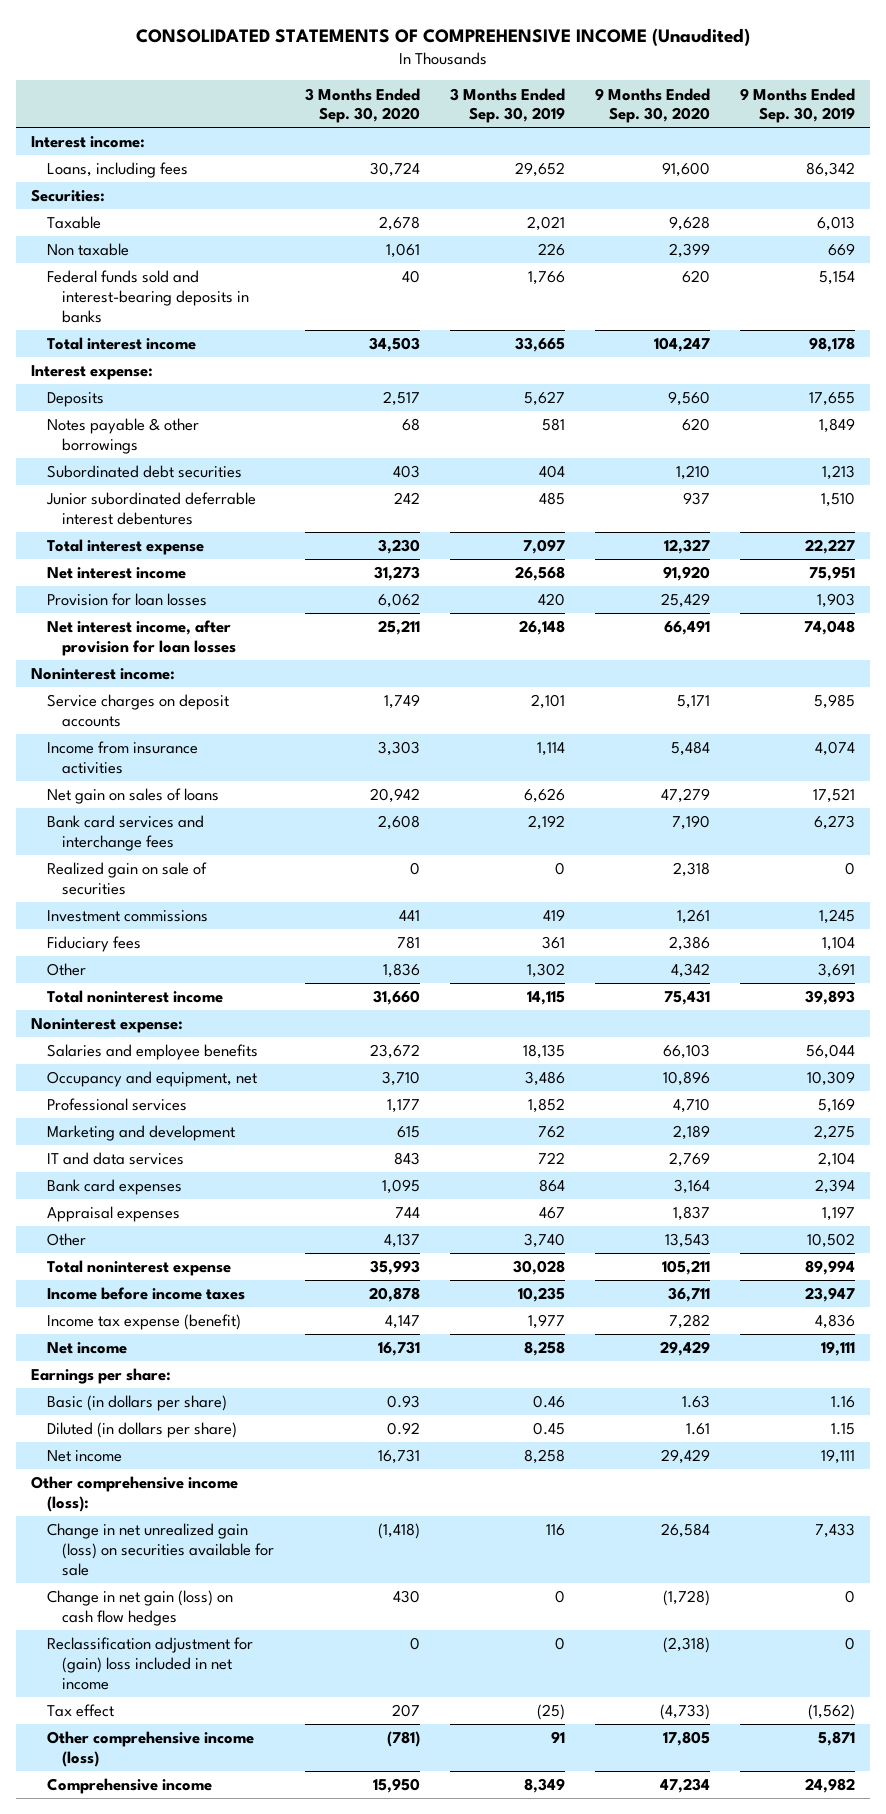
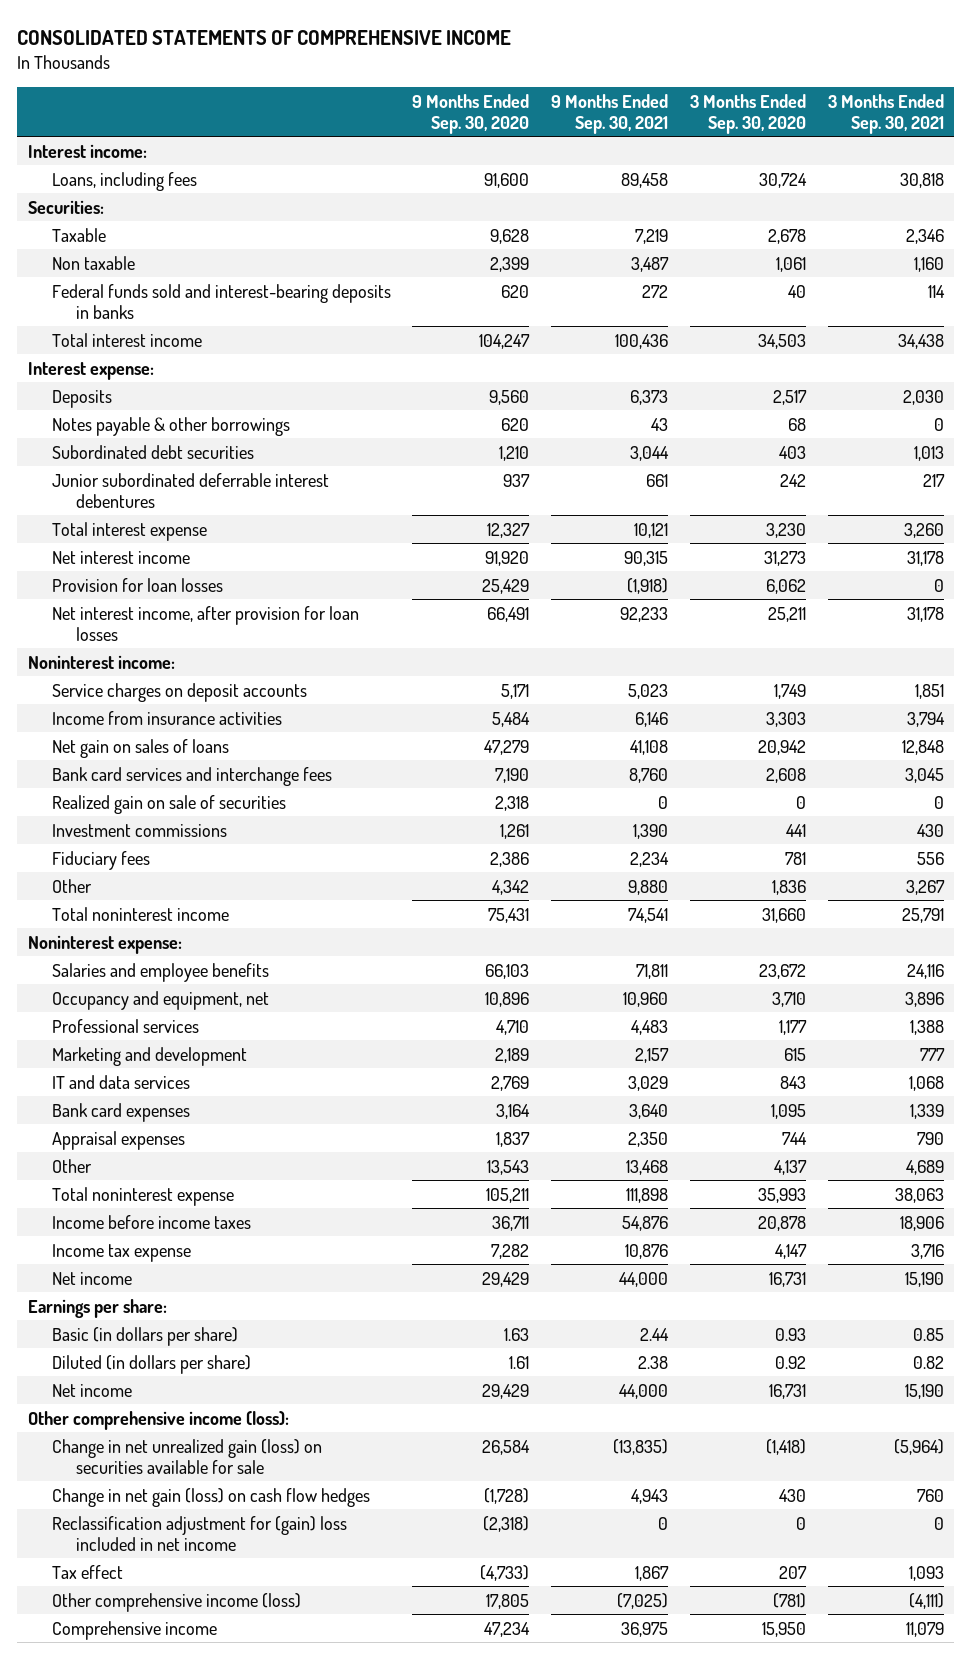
- CONSOLIDATED STATEMENTS OF COMPREHENSIVE INCOME (Unaudited)
+ CONSOLIDATED STATEMENTS OF COMPREHENSIVE INCOME
- | 3 Months Ended Sep. 30, 2020 | 3 Months Ended Sep. 30, 2019 | 9 Months Ended Sep. 30, 2020 | 9 Months Ended Sep. 30, 2019
+ | 9 Months Ended Sep. 30, 2020 | 9 Months Ended Sep. 30, 2021 | 3 Months Ended Sep. 30, 2020 | 3 Months Ended Sep. 30, 2021
- Income tax expense (benefit) | 4,147 | 1,977 | 7,282 | 4,836
+ Income tax expense | 7,282 | 10,876 | 4,147 | 3,716

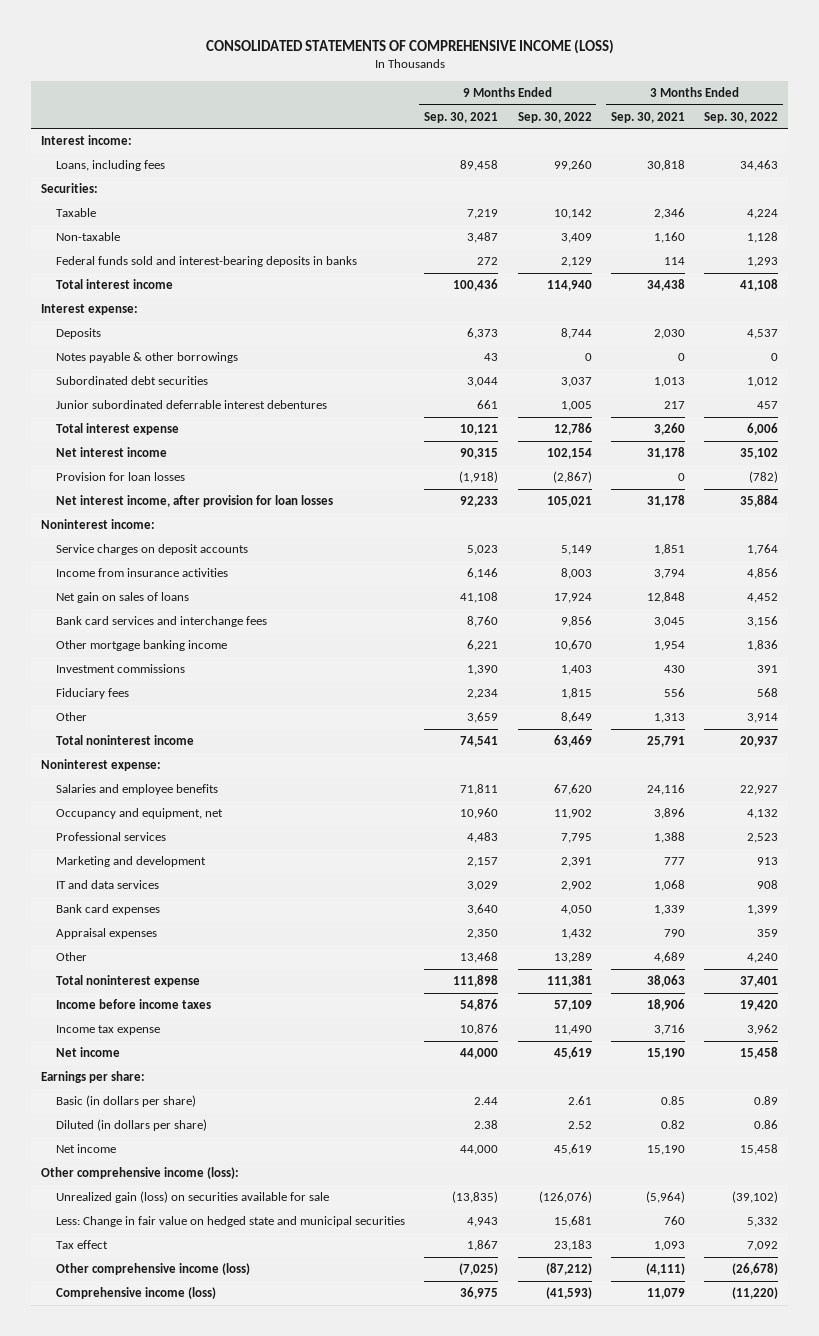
- CONSOLIDATED STATEMENTS OF COMPREHENSIVE INCOME
+ CONSOLIDATED STATEMENTS OF COMPREHENSIVE INCOME (LOSS)
- | 9 Months Ended Sep. 30, 2020 | 9 Months Ended Sep. 30, 2021 | 3 Months Ended Sep. 30, 2020 | 3 Months Ended Sep. 30, 2021
+ | 9 Months Ended Sep. 30, 2021 | 9 Months Ended Sep. 30, 2022 | 3 Months Ended Sep. 30, 2021 | 3 Months Ended Sep. 30, 2022
- Non taxable | 2,399 | 3,487 | 1,061 | 1,160
+ Non-taxable | 3,487 | 3,409 | 1,160 | 1,128
- Realized gain on sale of securities | 2,318 | 0 | 0 | 0
+ Other mortgage banking income | 6,221 | 10,670 | 1,954 | 1,836
- Other | 4,342 | 9,880 | 1,836 | 3,267
+ Other | 3,659 | 8,649 | 1,313 | 3,914
- Change in net unrealized gain (loss) on securities available for sale | 26,584 | (13,835) | (1,418) | (5,964)
- Change in net gain (loss) on cash flow hedges | (1,728) | 4,943 | 430 | 760
- Reclassification adjustment for (gain) loss included in net income | (2,318) | 0 | 0 | 0
+ Unrealized gain (loss) on securities available for sale | (13,835) | (126,076) | (5,964) | (39,102)
+ Less: Change in fair value on hedged state and municipal securities | 4,943 | 15,681 | 760 | 5,332
- Comprehensive income | 47,234 | 36,975 | 15,950 | 11,079
+ Comprehensive income (loss) | 36,975 | (41,593) | 11,079 | (11,220)

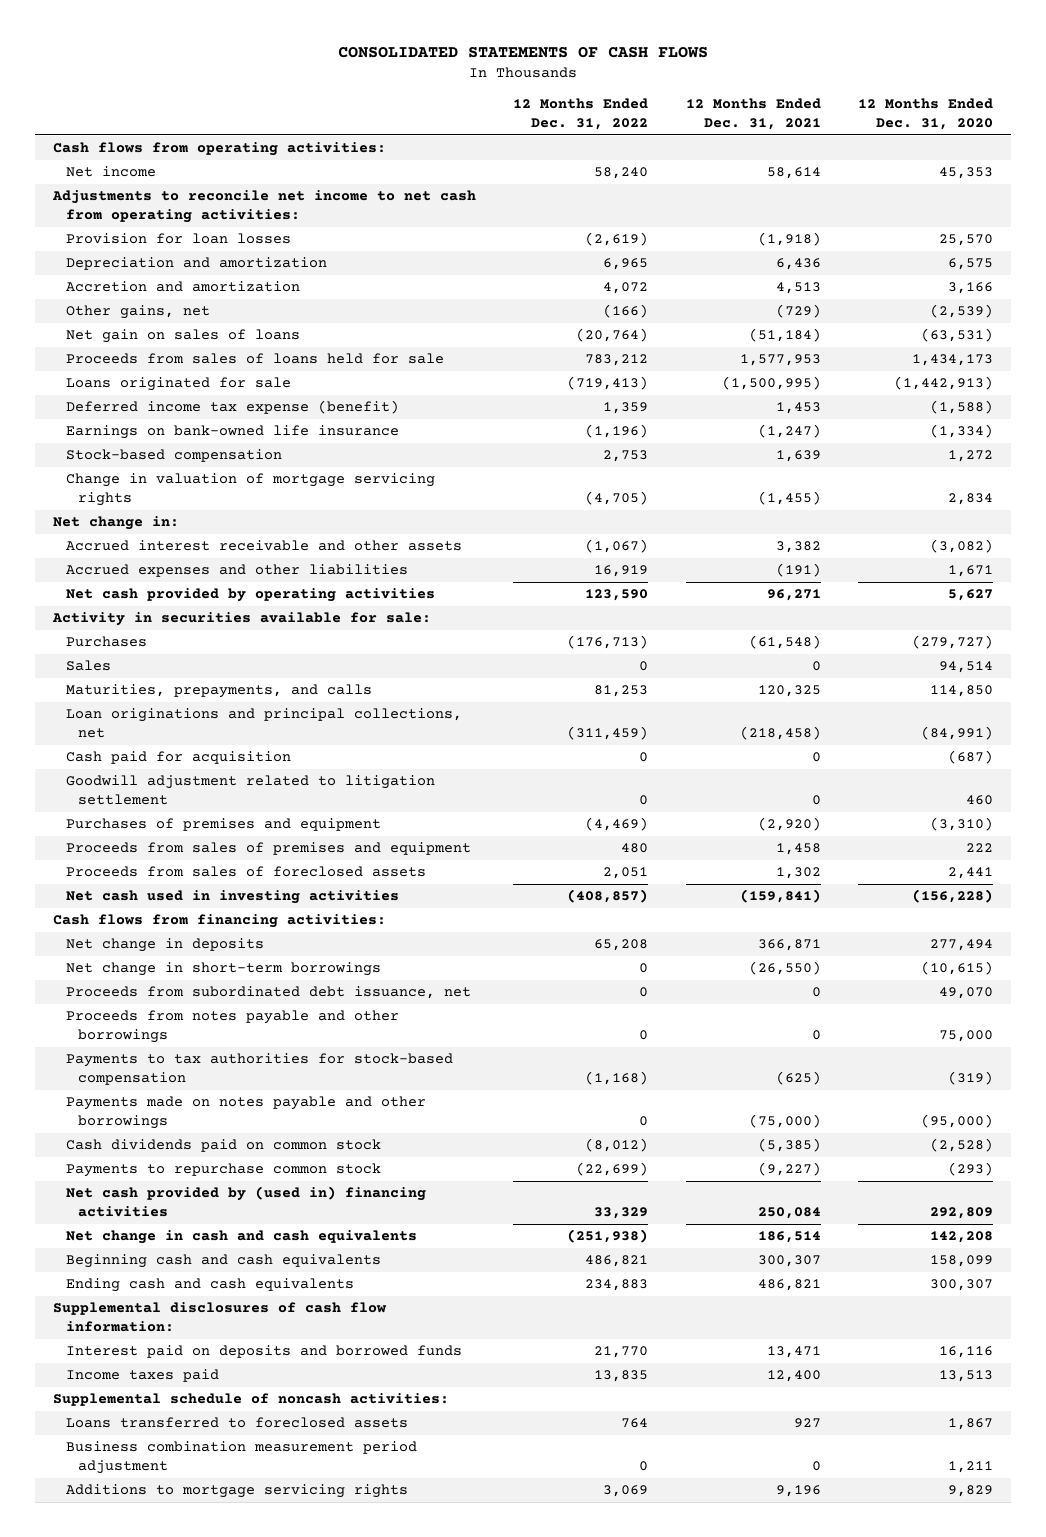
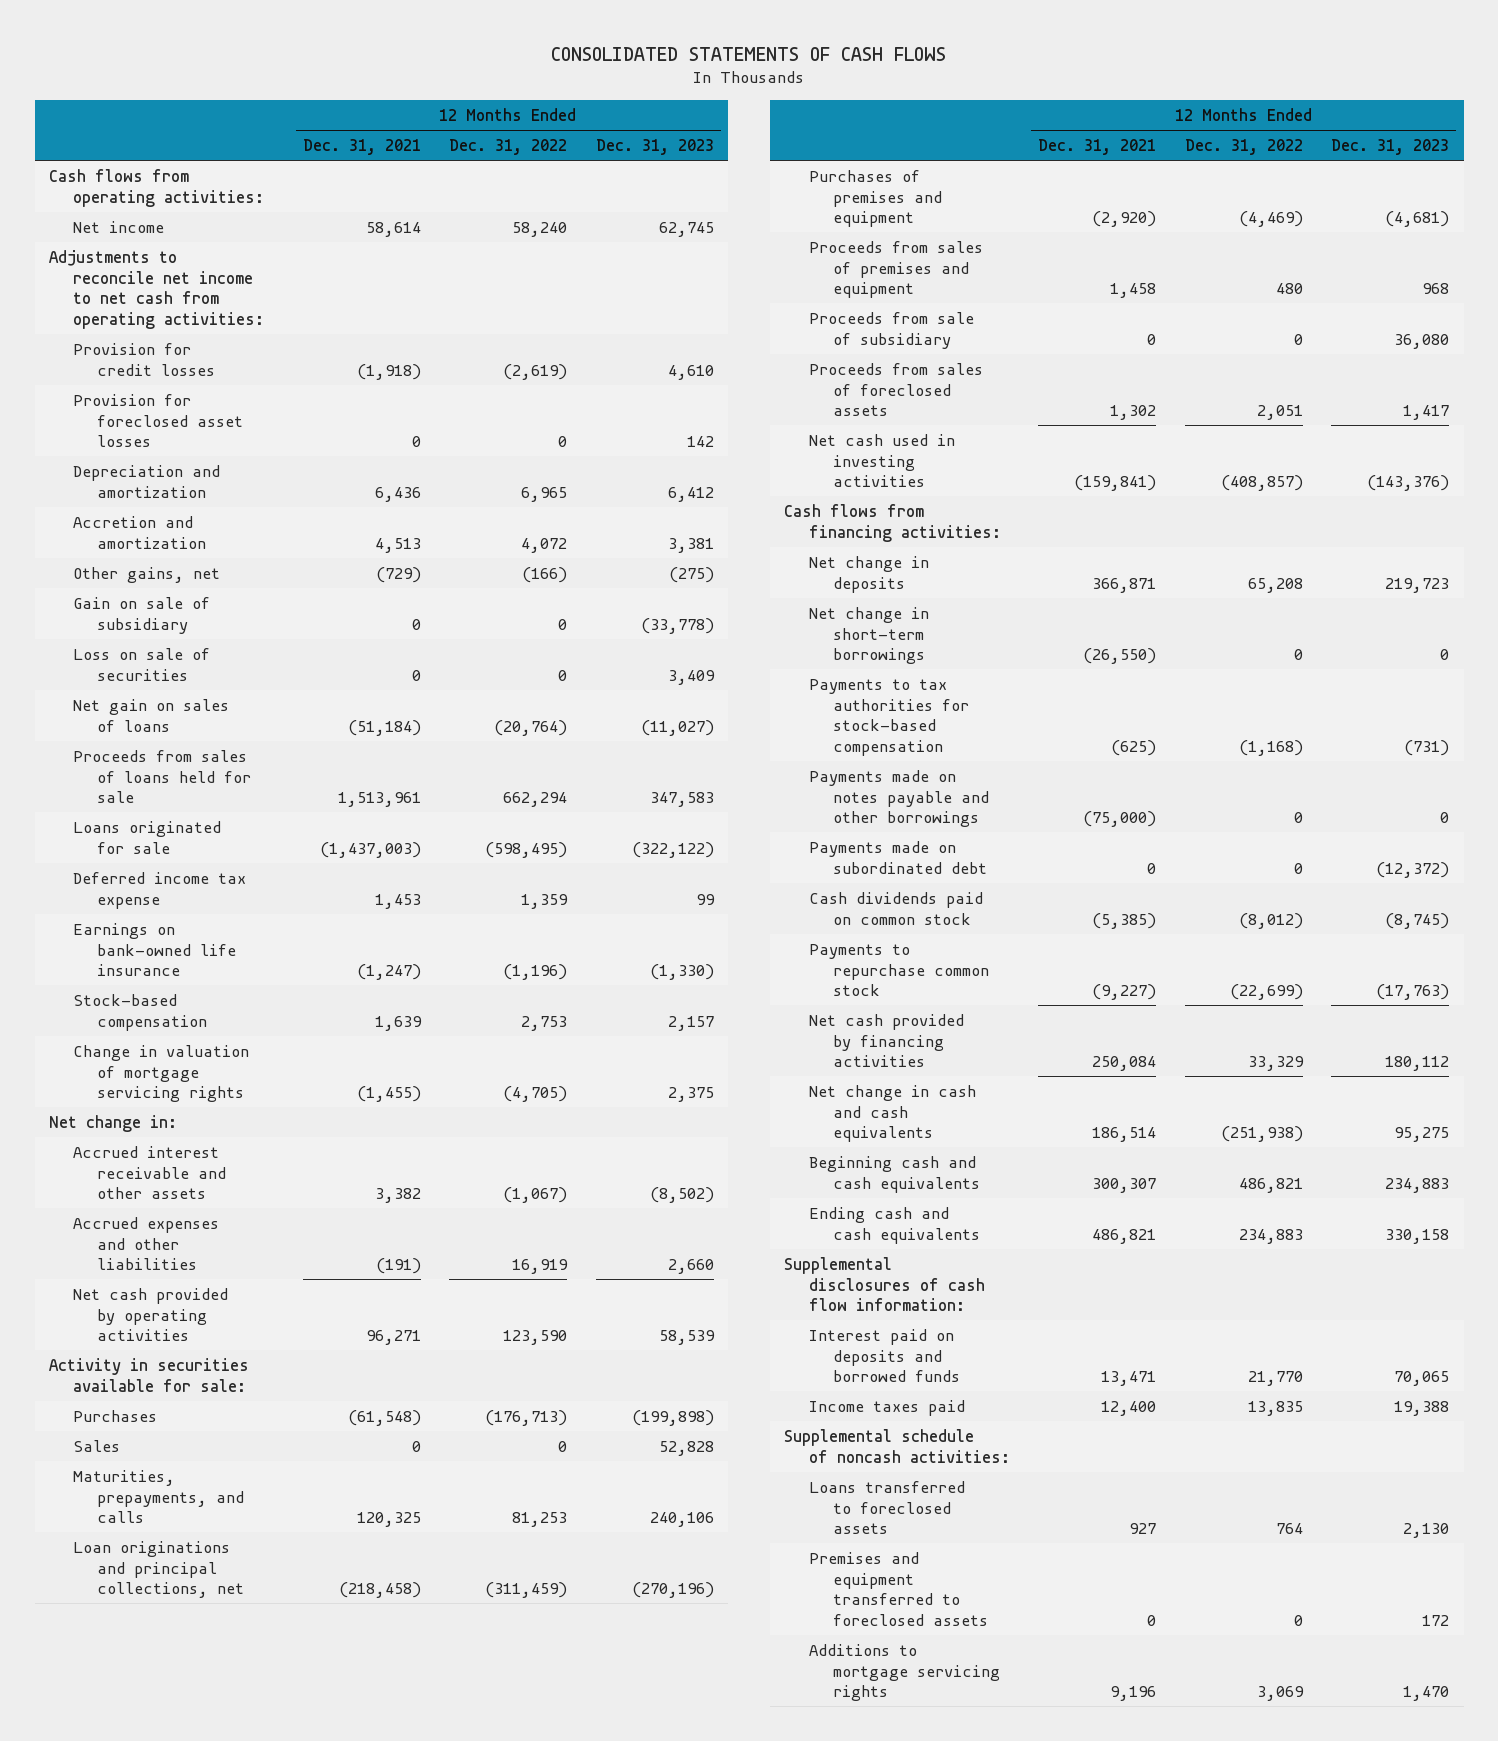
- | 12 Months Ended Dec. 31, 2022 | 12 Months Ended Dec. 31, 2021 | 12 Months Ended Dec. 31, 2020
+ | 12 Months Ended Dec. 31, 2021 | 12 Months Ended Dec. 31, 2022 | 12 Months Ended Dec. 31, 2023
- Provision for loan losses | (2,619) | (1,918) | 25,570
+ Provision for credit losses | (1,918) | (2,619) | 4,610
+ Provision for foreclosed asset losses | 0 | 0 | 142
+ Gain on sale of subsidiary | 0 | 0 | (33,778)
+ Loss on sale of securities | 0 | 0 | 3,409
- Proceeds from sales of loans held for sale | 783,212 | 1,577,953 | 1,434,173
- Loans originated for sale | (719,413) | (1,500,995) | (1,442,913)
- Deferred income tax expense (benefit) | 1,359 | 1,453 | (1,588)
+ Proceeds from sales of loans held for sale | 1,513,961 | 662,294 | 347,583
+ Loans originated for sale | (1,437,003) | (598,495) | (322,122)
+ Deferred income tax expense | 1,453 | 1,359 | 99
- Cash paid for acquisition | 0 | 0 | (687)
- Goodwill adjustment related to litigation settlement | 0 | 0 | 460
+ Proceeds from sale of subsidiary | 0 | 0 | 36,080
- Proceeds from subordinated debt issuance, net | 0 | 0 | 49,070
- Proceeds from notes payable and other borrowings | 0 | 0 | 75,000
+ Payments made on subordinated debt | 0 | 0 | (12,372)
- Net cash provided by (used in) financing activities | 33,329 | 250,084 | 292,809
+ Net cash provided by financing activities | 250,084 | 33,329 | 180,112
- Business combination measurement period adjustment | 0 | 0 | 1,211
+ Premises and equipment transferred to foreclosed assets | 0 | 0 | 172

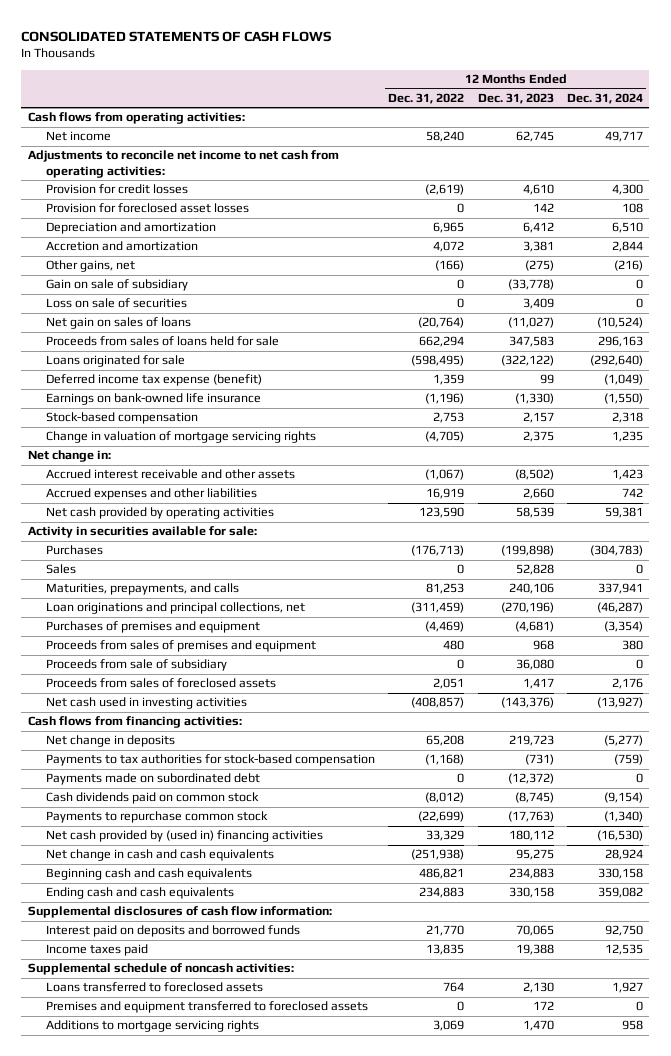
- | 12 Months Ended Dec. 31, 2021 | 12 Months Ended Dec. 31, 2022 | 12 Months Ended Dec. 31, 2023
+ | 12 Months Ended Dec. 31, 2022 | 12 Months Ended Dec. 31, 2023 | 12 Months Ended Dec. 31, 2024
- Deferred income tax expense | 1,453 | 1,359 | 99
+ Deferred income tax expense (benefit) | 1,359 | 99 | (1,049)
- Net change in short-term borrowings | (26,550) | 0 | 0
- Payments made on notes payable and other borrowings | (75,000) | 0 | 0
- Net cash provided by financing activities | 250,084 | 33,329 | 180,112
+ Net cash provided by (used in) financing activities | 33,329 | 180,112 | (16,530)

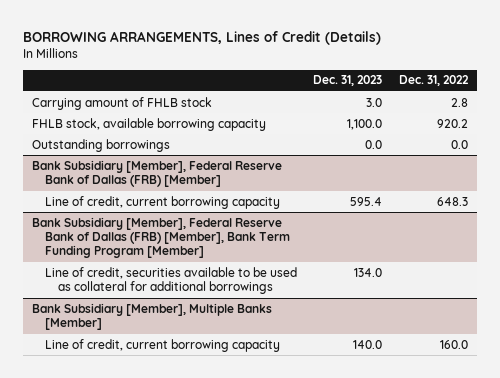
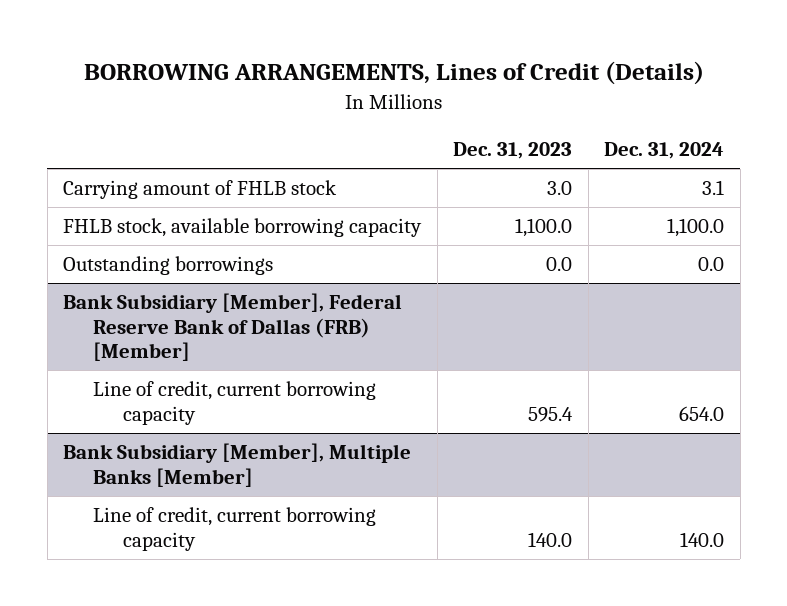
- | Dec. 31, 2023 | Dec. 31, 2022
+ | Dec. 31, 2023 | Dec. 31, 2024
- Bank Subsidiary [Member], Federal Reserve Bank of Dallas (FRB) [Member], Bank Term Funding Program [Member]
- Line of credit, securities available to be used as collateral for additional borrowings | 134.0 |

